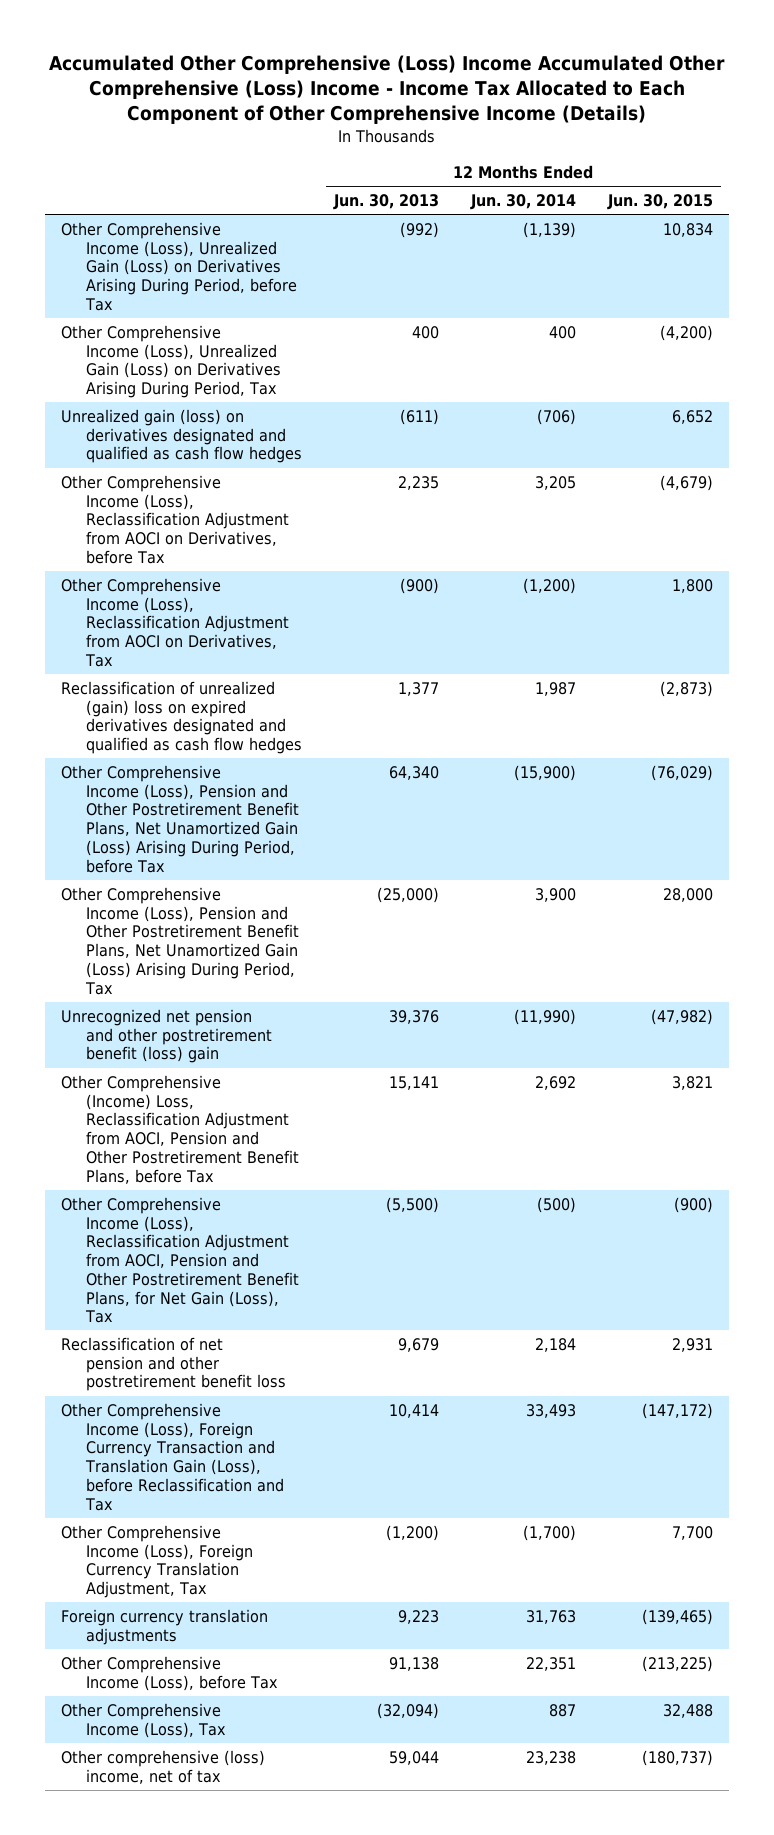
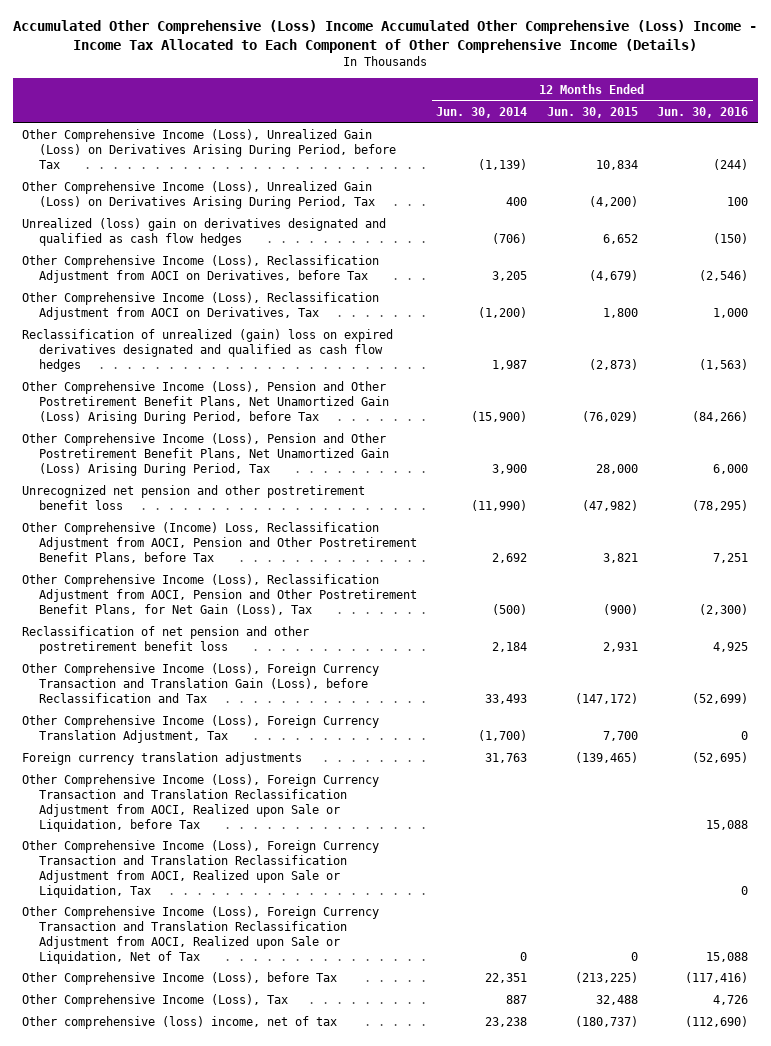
- | 12 Months Ended Jun. 30, 2013 | 12 Months Ended Jun. 30, 2014 | 12 Months Ended Jun. 30, 2015
+ | 12 Months Ended Jun. 30, 2014 | 12 Months Ended Jun. 30, 2015 | 12 Months Ended Jun. 30, 2016
- Unrealized gain (loss) on derivatives designated and qualified as cash flow hedges | (611) | (706) | 6,652
+ Unrealized (loss) gain on derivatives designated and qualified as cash flow hedges | (706) | 6,652 | (150)
- Unrecognized net pension and other postretirement benefit (loss) gain | 39,376 | (11,990) | (47,982)
+ Unrecognized net pension and other postretirement benefit loss | (11,990) | (47,982) | (78,295)
+ Other Comprehensive Income (Loss), Foreign Currency Transaction and Translation Reclassification Adjustment from AOCI, Realized upon Sale or Liquidation, before Tax | | | 15,088
+ Other Comprehensive Income (Loss), Foreign Currency Transaction and Translation Reclassification Adjustment from AOCI, Realized upon Sale or Liquidation, Tax | | | 0
+ Other Comprehensive Income (Loss), Foreign Currency Transaction and Translation Reclassification Adjustment from AOCI, Realized upon Sale or Liquidation, Net of Tax | 0 | 0 | 15,088

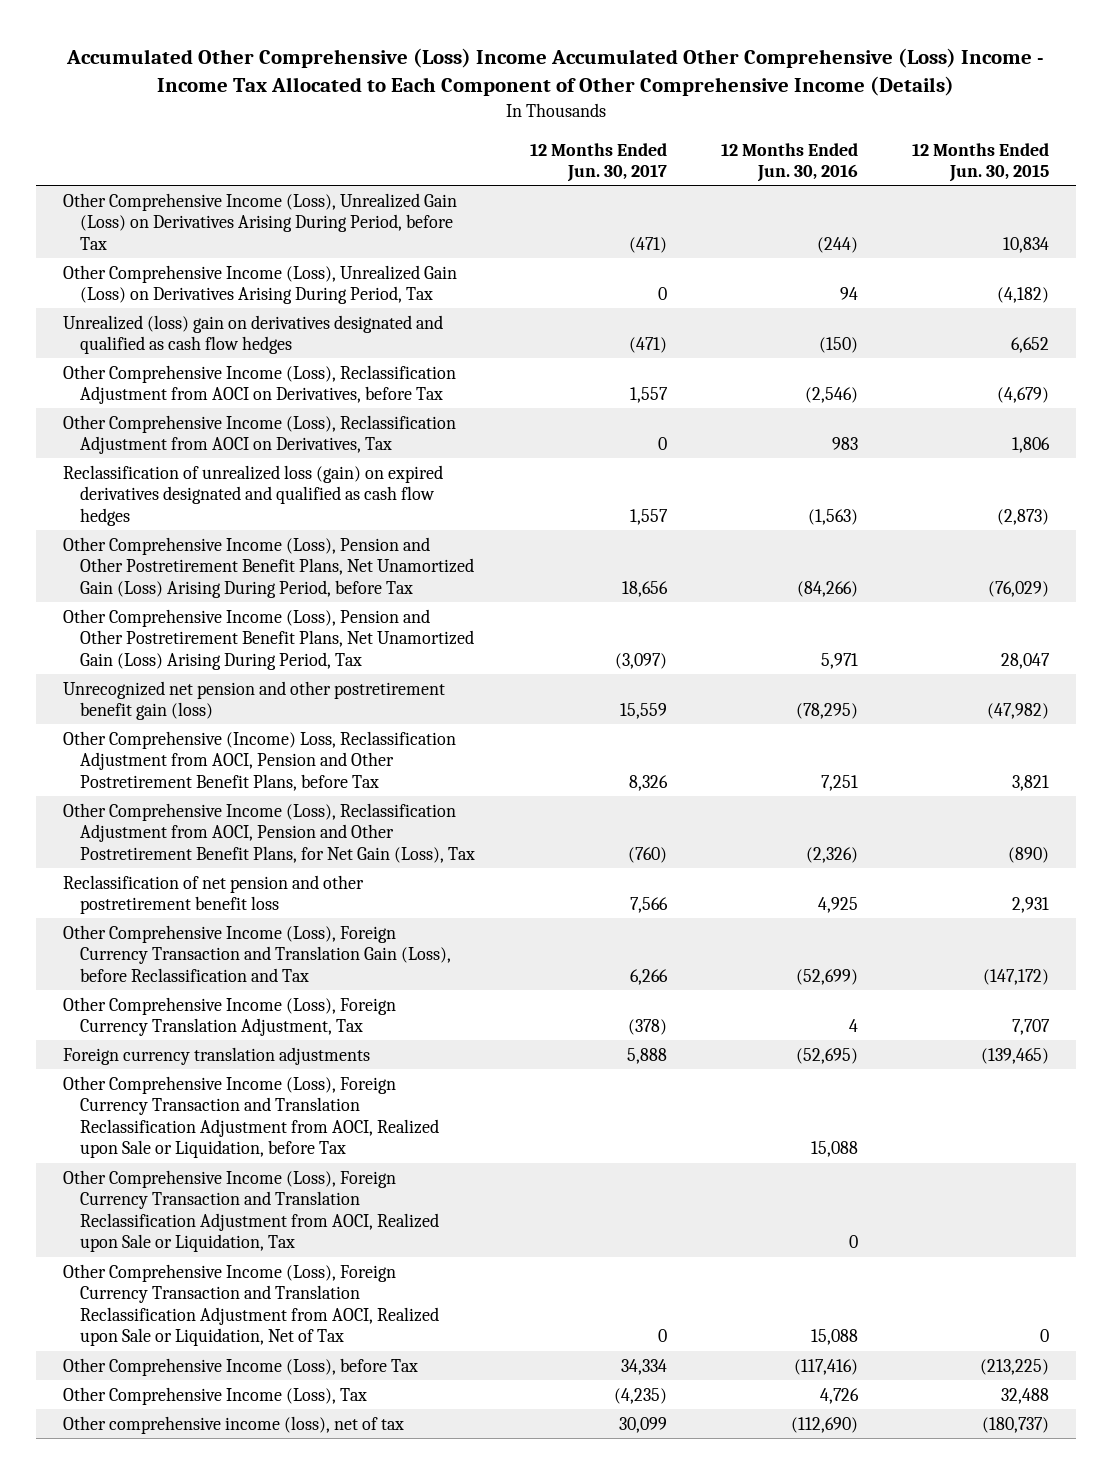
- | 12 Months Ended Jun. 30, 2014 | 12 Months Ended Jun. 30, 2015 | 12 Months Ended Jun. 30, 2016
+ | 12 Months Ended Jun. 30, 2017 | 12 Months Ended Jun. 30, 2016 | 12 Months Ended Jun. 30, 2015
- Other Comprehensive Income (Loss), Unrealized Gain (Loss) on Derivatives Arising During Period, Tax | 400 | (4,200) | 100
+ Other Comprehensive Income (Loss), Unrealized Gain (Loss) on Derivatives Arising During Period, Tax | 0 | 94 | (4,182)
- Other Comprehensive Income (Loss), Reclassification Adjustment from AOCI on Derivatives, Tax | (1,200) | 1,800 | 1,000
- Reclassification of unrealized (gain) loss on expired derivatives designated and qualified as cash flow hedges | 1,987 | (2,873) | (1,563)
+ Other Comprehensive Income (Loss), Reclassification Adjustment from AOCI on Derivatives, Tax | 0 | 983 | 1,806
+ Reclassification of unrealized loss (gain) on expired derivatives designated and qualified as cash flow hedges | 1,557 | (1,563) | (2,873)
- Other Comprehensive Income (Loss), Pension and Other Postretirement Benefit Plans, Net Unamortized Gain (Loss) Arising During Period, Tax | 3,900 | 28,000 | 6,000
- Unrecognized net pension and other postretirement benefit loss | (11,990) | (47,982) | (78,295)
+ Other Comprehensive Income (Loss), Pension and Other Postretirement Benefit Plans, Net Unamortized Gain (Loss) Arising During Period, Tax | (3,097) | 5,971 | 28,047
+ Unrecognized net pension and other postretirement benefit gain (loss) | 15,559 | (78,295) | (47,982)
- Other Comprehensive Income (Loss), Reclassification Adjustment from AOCI, Pension and Other Postretirement Benefit Plans, for Net Gain (Loss), Tax | (500) | (900) | (2,300)
+ Other Comprehensive Income (Loss), Reclassification Adjustment from AOCI, Pension and Other Postretirement Benefit Plans, for Net Gain (Loss), Tax | (760) | (2,326) | (890)
- Other Comprehensive Income (Loss), Foreign Currency Translation Adjustment, Tax | (1,700) | 7,700 | 0
+ Other Comprehensive Income (Loss), Foreign Currency Translation Adjustment, Tax | (378) | 4 | 7,707
- Other comprehensive (loss) income, net of tax | 23,238 | (180,737) | (112,690)
+ Other comprehensive income (loss), net of tax | 30,099 | (112,690) | (180,737)

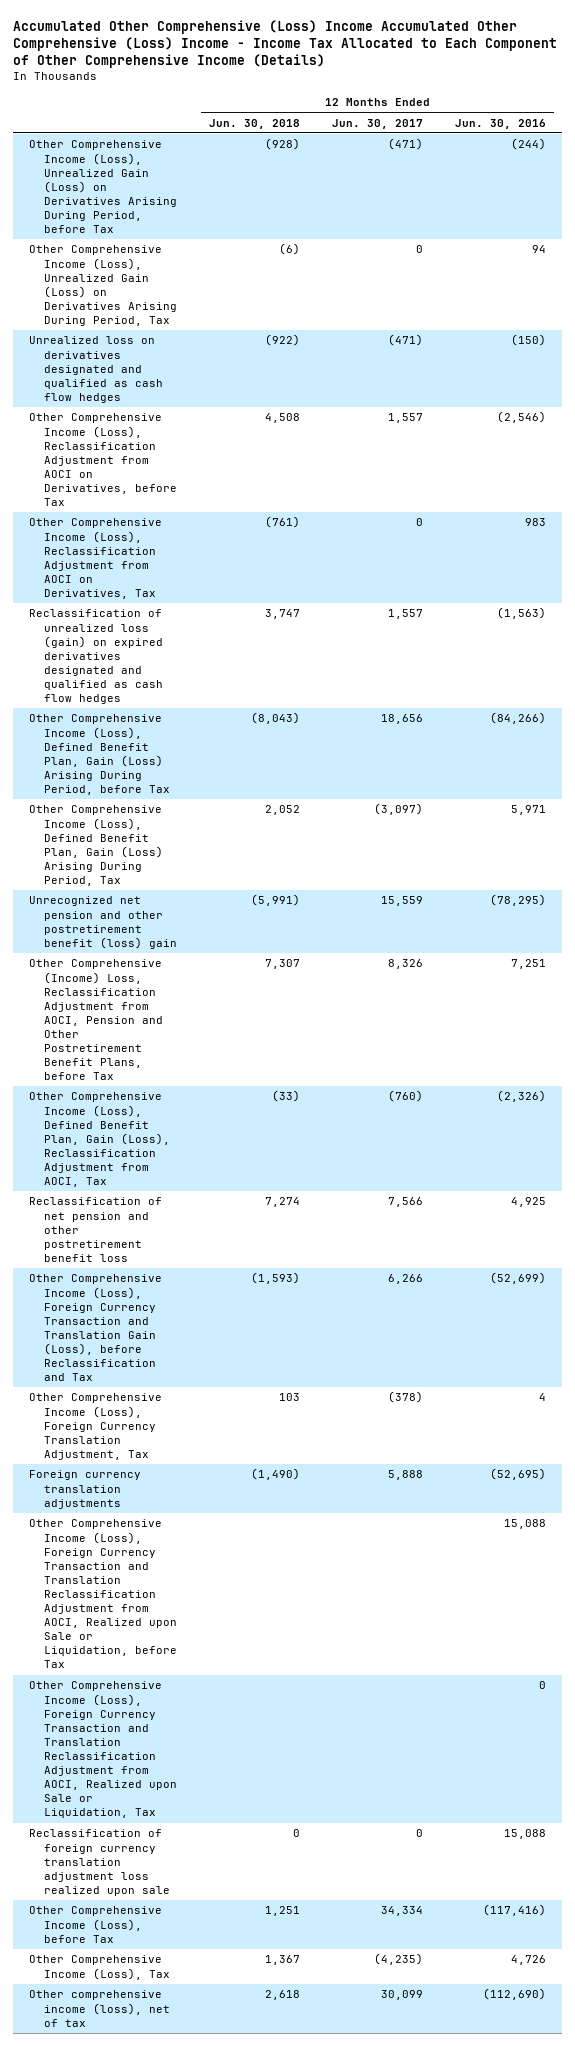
- | 12 Months Ended Jun. 30, 2017 | 12 Months Ended Jun. 30, 2016 | 12 Months Ended Jun. 30, 2015
+ | 12 Months Ended Jun. 30, 2018 | 12 Months Ended Jun. 30, 2017 | 12 Months Ended Jun. 30, 2016
- Unrealized (loss) gain on derivatives designated and qualified as cash flow hedges | (471) | (150) | 6,652
+ Unrealized loss on derivatives designated and qualified as cash flow hedges | (922) | (471) | (150)
- Other Comprehensive Income (Loss), Pension and Other Postretirement Benefit Plans, Net Unamortized Gain (Loss) Arising During Period, before Tax | 18,656 | (84,266) | (76,029)
- Other Comprehensive Income (Loss), Pension and Other Postretirement Benefit Plans, Net Unamortized Gain (Loss) Arising During Period, Tax | (3,097) | 5,971 | 28,047
- Unrecognized net pension and other postretirement benefit gain (loss) | 15,559 | (78,295) | (47,982)
+ Other Comprehensive Income (Loss), Defined Benefit Plan, Gain (Loss) Arising During Period, before Tax | (8,043) | 18,656 | (84,266)
+ Other Comprehensive Income (Loss), Defined Benefit Plan, Gain (Loss) Arising During Period, Tax | 2,052 | (3,097) | 5,971
+ Unrecognized net pension and other postretirement benefit (loss) gain | (5,991) | 15,559 | (78,295)
- Other Comprehensive Income (Loss), Reclassification Adjustment from AOCI, Pension and Other Postretirement Benefit Plans, for Net Gain (Loss), Tax | (760) | (2,326) | (890)
+ Other Comprehensive Income (Loss), Defined Benefit Plan, Gain (Loss), Reclassification Adjustment from AOCI, Tax | (33) | (760) | (2,326)
- Other Comprehensive Income (Loss), Foreign Currency Transaction and Translation Reclassification Adjustment from AOCI, Realized upon Sale or Liquidation, Net of Tax | 0 | 15,088 | 0
+ Reclassification of foreign currency translation adjustment loss realized upon sale | 0 | 0 | 15,088

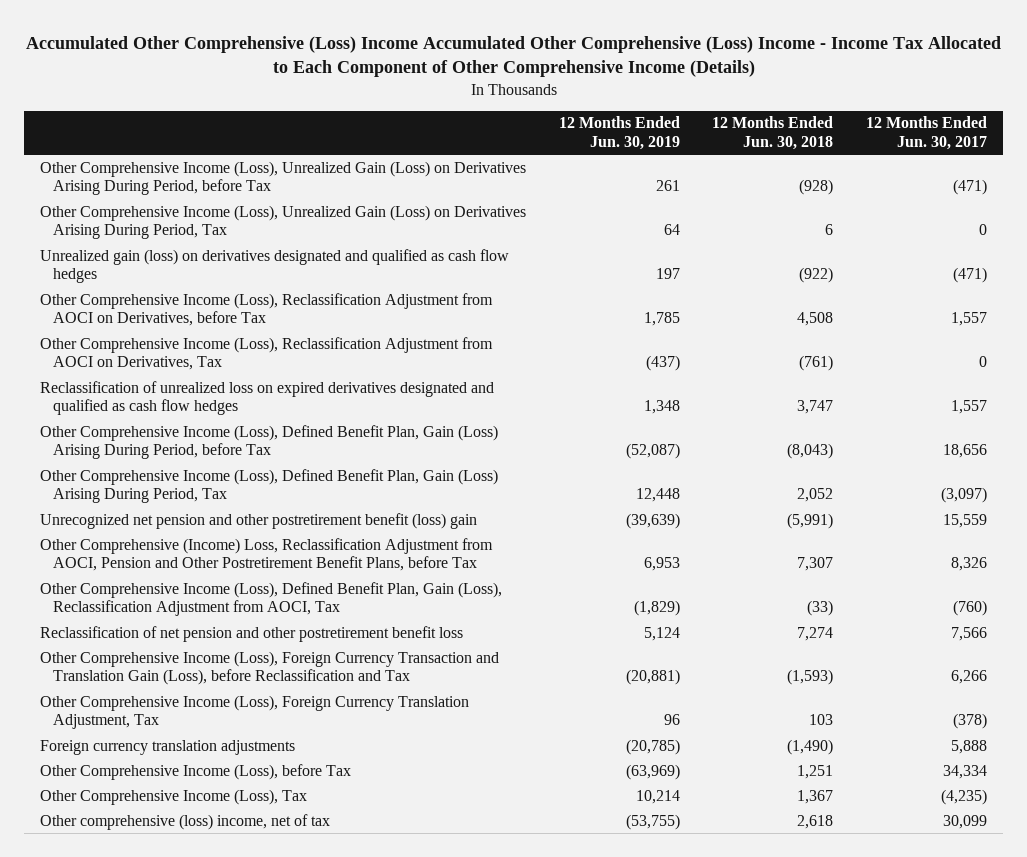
- | 12 Months Ended Jun. 30, 2018 | 12 Months Ended Jun. 30, 2017 | 12 Months Ended Jun. 30, 2016
+ | 12 Months Ended Jun. 30, 2019 | 12 Months Ended Jun. 30, 2018 | 12 Months Ended Jun. 30, 2017
- Other Comprehensive Income (Loss), Unrealized Gain (Loss) on Derivatives Arising During Period, Tax | (6) | 0 | 94
- Unrealized loss on derivatives designated and qualified as cash flow hedges | (922) | (471) | (150)
+ Other Comprehensive Income (Loss), Unrealized Gain (Loss) on Derivatives Arising During Period, Tax | 64 | 6 | 0
+ Unrealized gain (loss) on derivatives designated and qualified as cash flow hedges | 197 | (922) | (471)
- Reclassification of unrealized loss (gain) on expired derivatives designated and qualified as cash flow hedges | 3,747 | 1,557 | (1,563)
+ Reclassification of unrealized loss on expired derivatives designated and qualified as cash flow hedges | 1,348 | 3,747 | 1,557
- Other Comprehensive Income (Loss), Foreign Currency Transaction and Translation Reclassification Adjustment from AOCI, Realized upon Sale or Liquidation, before Tax | | | 15,088
- Other Comprehensive Income (Loss), Foreign Currency Transaction and Translation Reclassification Adjustment from AOCI, Realized upon Sale or Liquidation, Tax | | | 0
- Reclassification of foreign currency translation adjustment loss realized upon sale | 0 | 0 | 15,088
- Other comprehensive income (loss), net of tax | 2,618 | 30,099 | (112,690)
+ Other comprehensive (loss) income, net of tax | (53,755) | 2,618 | 30,099

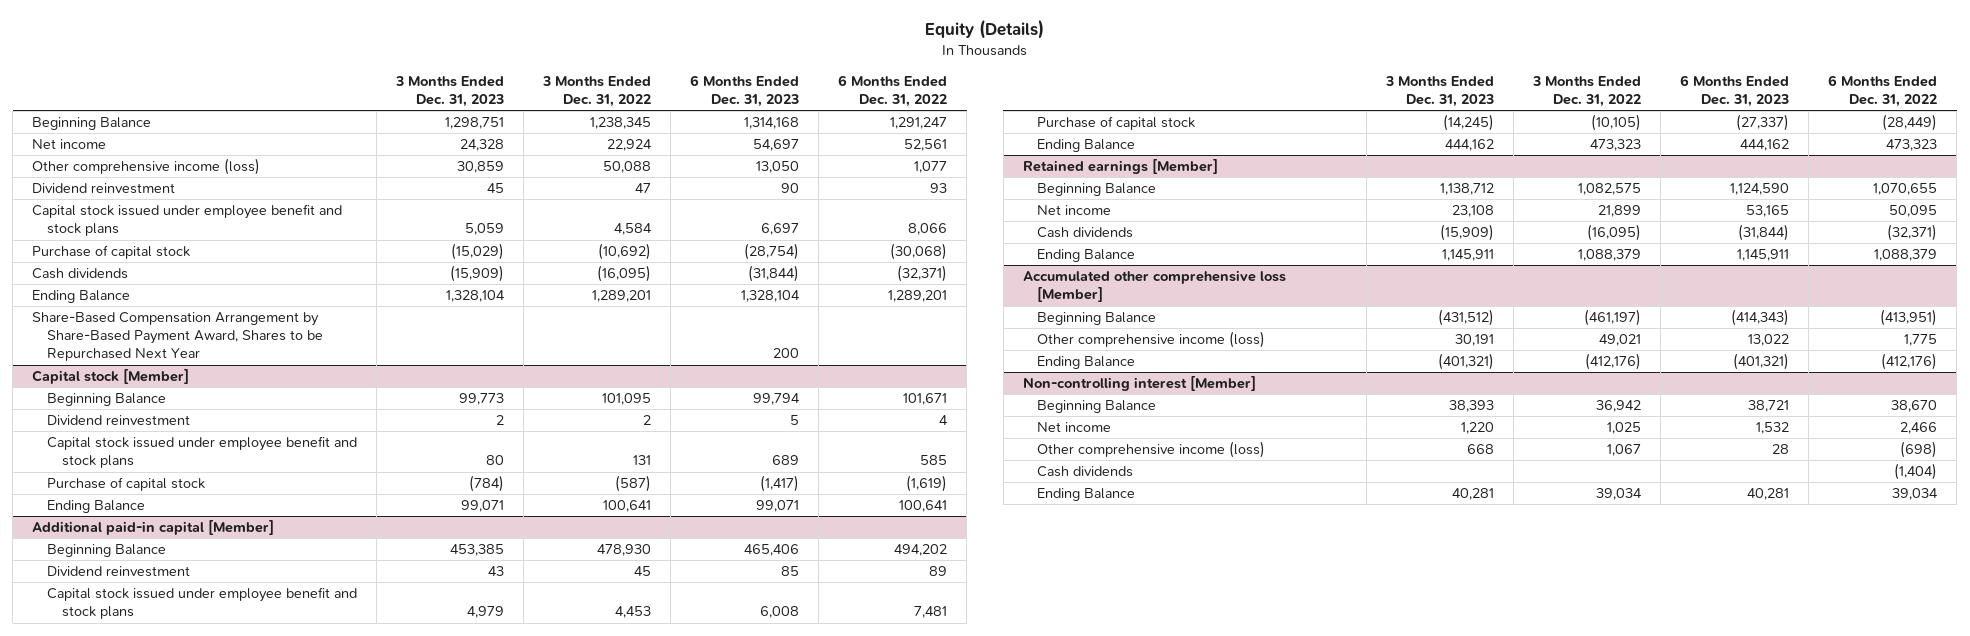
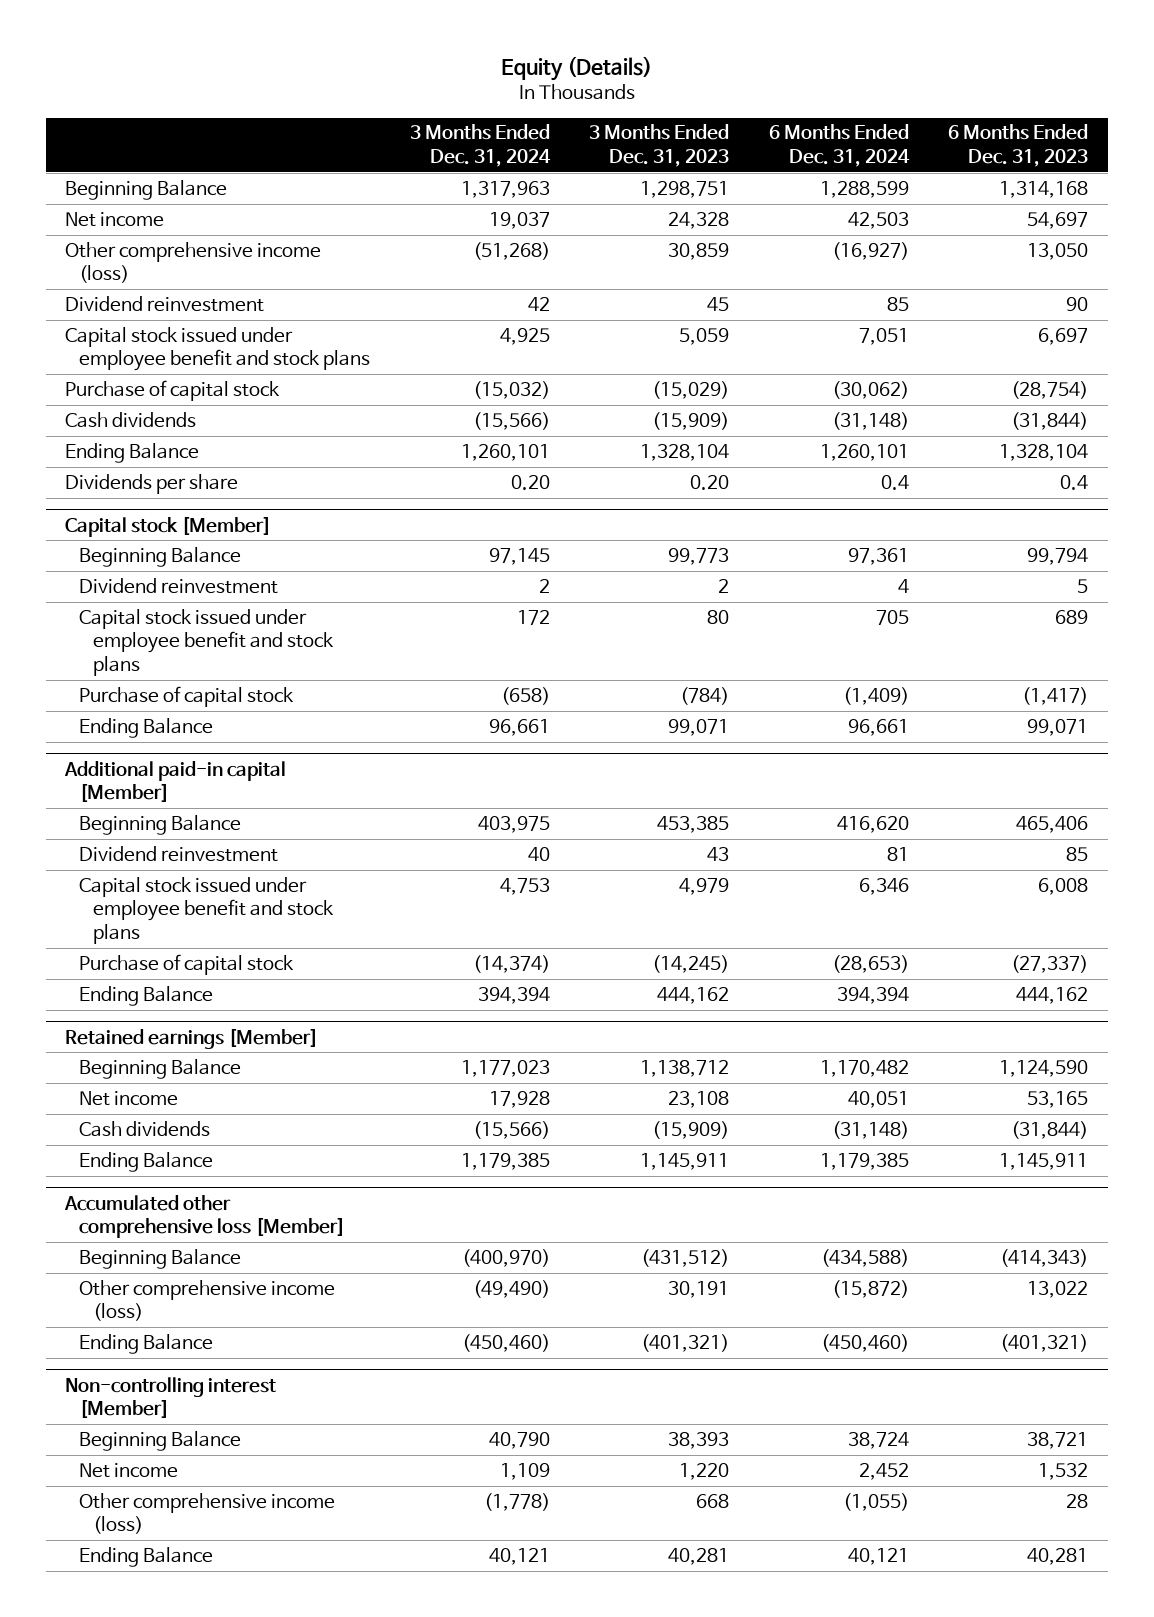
- | 3 Months Ended Dec. 31, 2023 | 3 Months Ended Dec. 31, 2022 | 6 Months Ended Dec. 31, 2023 | 6 Months Ended Dec. 31, 2022
+ | 3 Months Ended Dec. 31, 2024 | 3 Months Ended Dec. 31, 2023 | 6 Months Ended Dec. 31, 2024 | 6 Months Ended Dec. 31, 2023
- Share-Based Compensation Arrangement by Share-Based Payment Award, Shares to be Repurchased Next Year | | | 200 |
+ Dividends per share | 0.20 | 0.20 | 0.4 | 0.4
@ Non-controlling interest [Member]
- Cash dividends | | | | (1,404)

